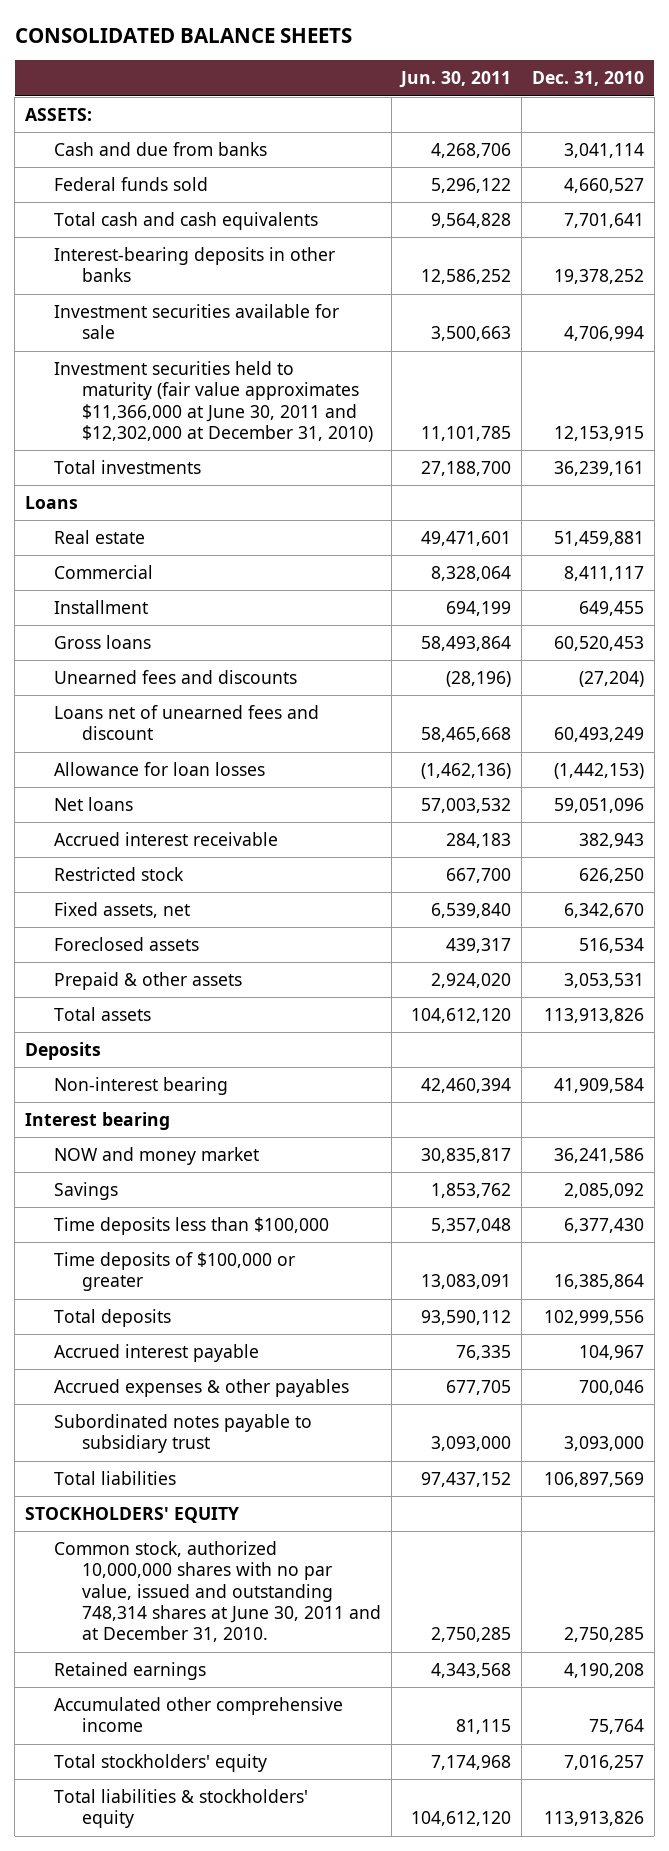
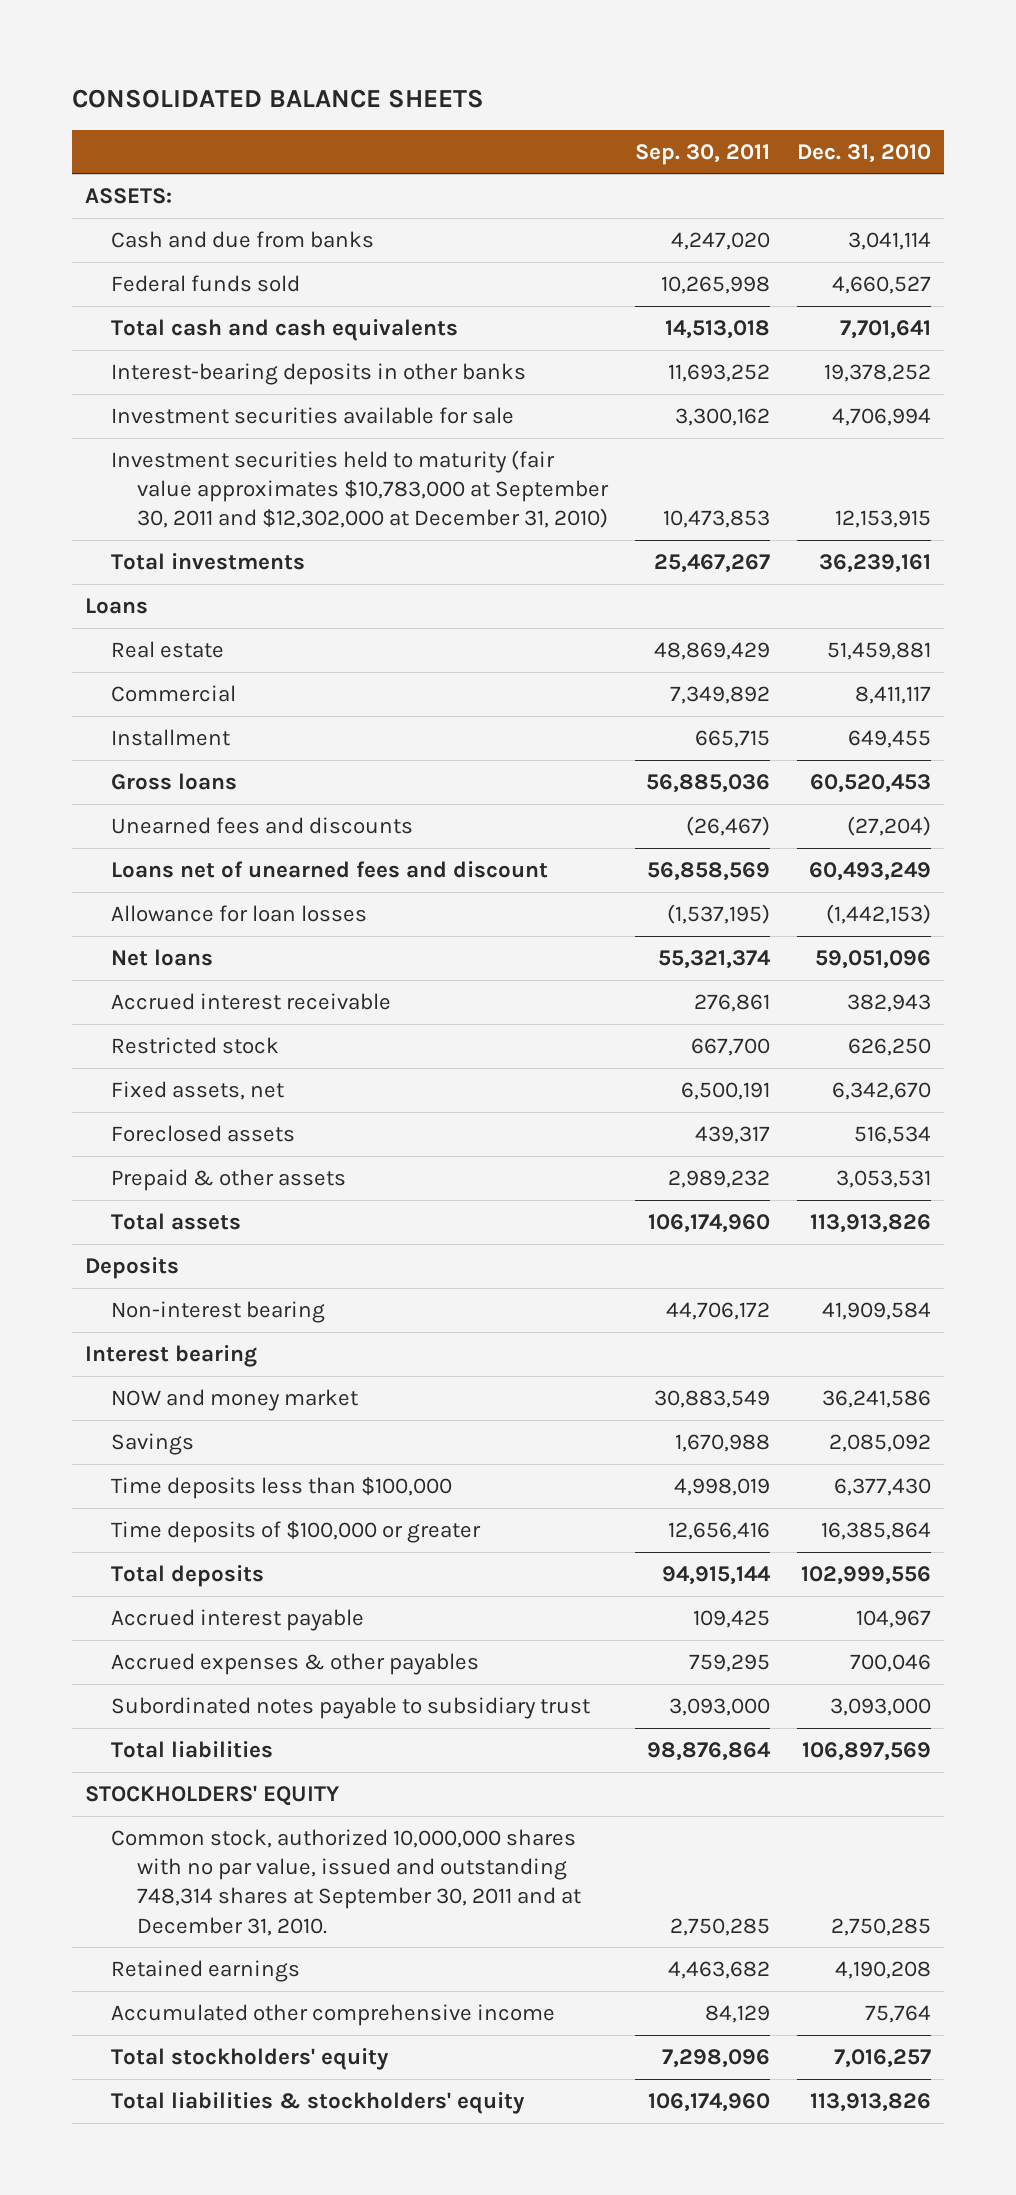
- | Jun. 30, 2011 | Dec. 31, 2010
+ | Sep. 30, 2011 | Dec. 31, 2010
- Investment securities held to maturity (fair value approximates $11,366,000 at June 30, 2011 and $12,302,000 at December 31, 2010) | 11,101,785 | 12,153,915
+ Investment securities held to maturity (fair value approximates $10,783,000 at September 30, 2011 and $12,302,000 at December 31, 2010) | 10,473,853 | 12,153,915
- Common stock, authorized 10,000,000 shares with no par value, issued and outstanding 748,314 shares at June 30, 2011 and at December 31, 2010. | 2,750,285 | 2,750,285
+ Common stock, authorized 10,000,000 shares with no par value, issued and outstanding 748,314 shares at September 30, 2011 and at December 31, 2010. | 2,750,285 | 2,750,285

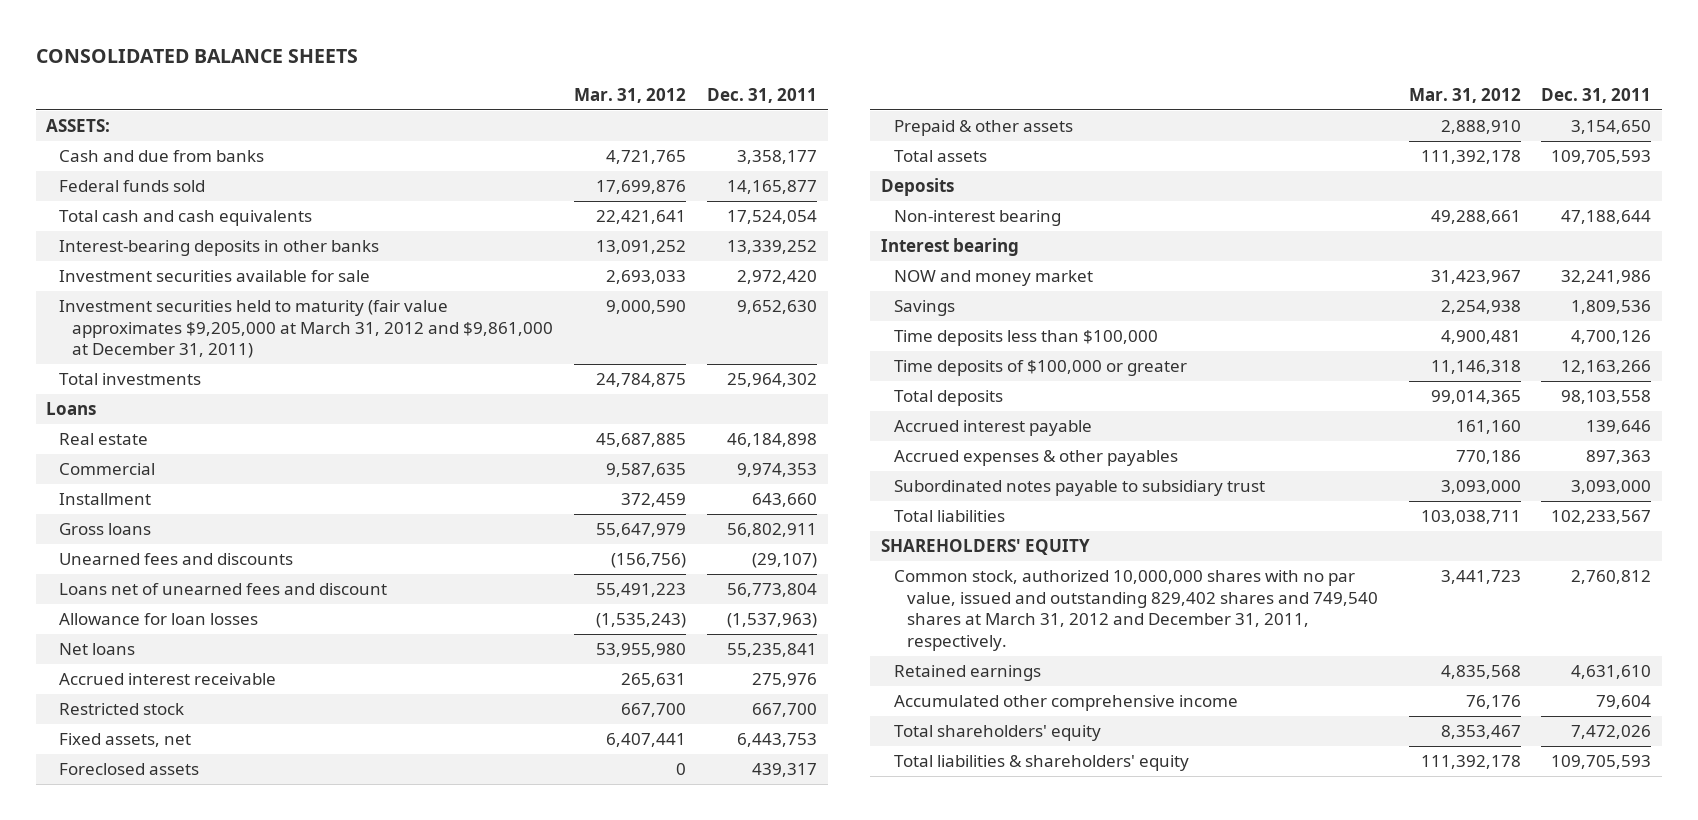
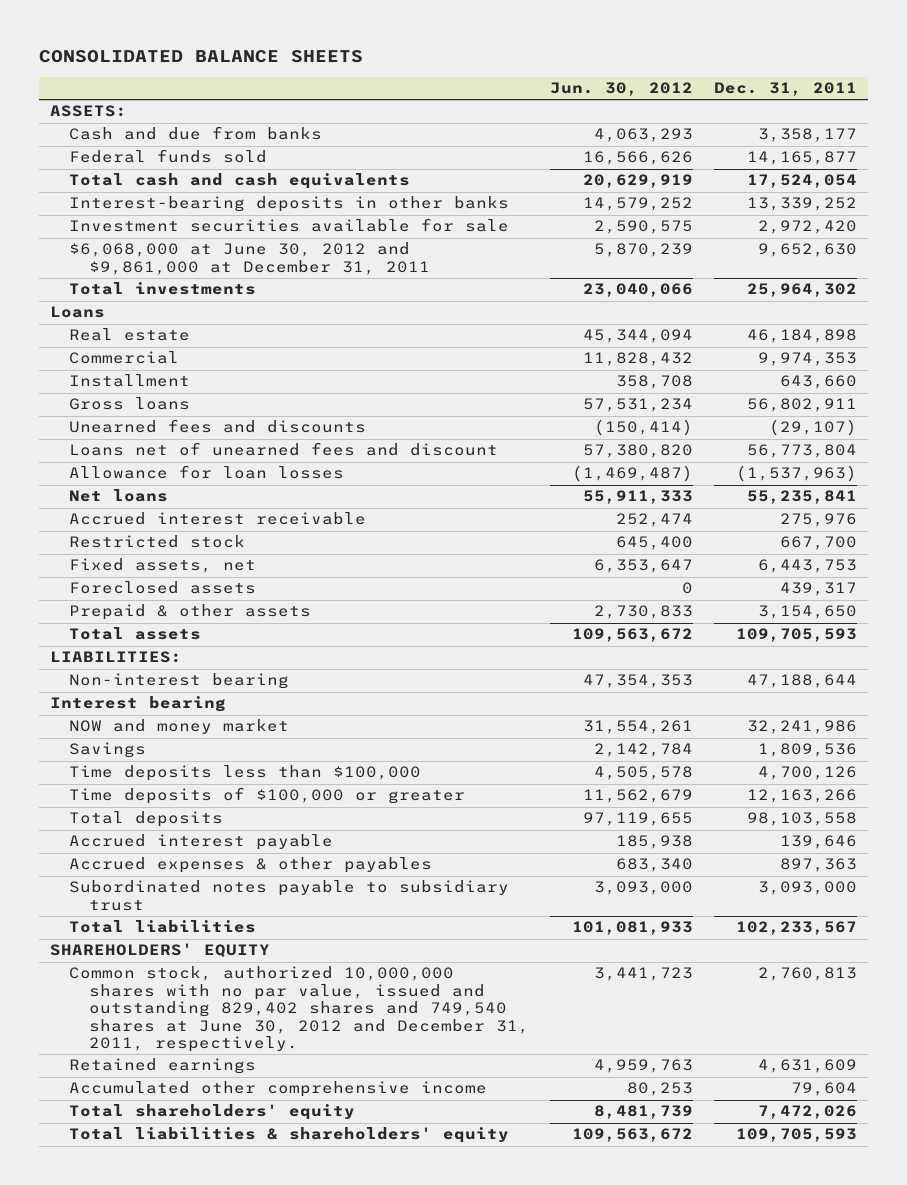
- | Mar. 31, 2012 | Dec. 31, 2011
+ | Jun. 30, 2012 | Dec. 31, 2011
- Investment securities held to maturity (fair value approximates $9,205,000 at March 31, 2012 and $9,861,000 at December 31, 2011) | 9,000,590 | 9,652,630
+ $6,068,000 at June 30, 2012 and $9,861,000 at December 31, 2011 | 5,870,239 | 9,652,630
- Deposits
+ LIABILITIES:
- Common stock, authorized 10,000,000 shares with no par value, issued and outstanding 829,402 shares and 749,540 shares at March 31, 2012 and December 31, 2011, respectively. | 3,441,723 | 2,760,812
- Retained earnings | 4,835,568 | 4,631,610
+ Common stock, authorized 10,000,000 shares with no par value, issued and outstanding 829,402 shares and 749,540 shares at June 30, 2012 and December 31, 2011, respectively. | 3,441,723 | 2,760,813
+ Retained earnings | 4,959,763 | 4,631,609

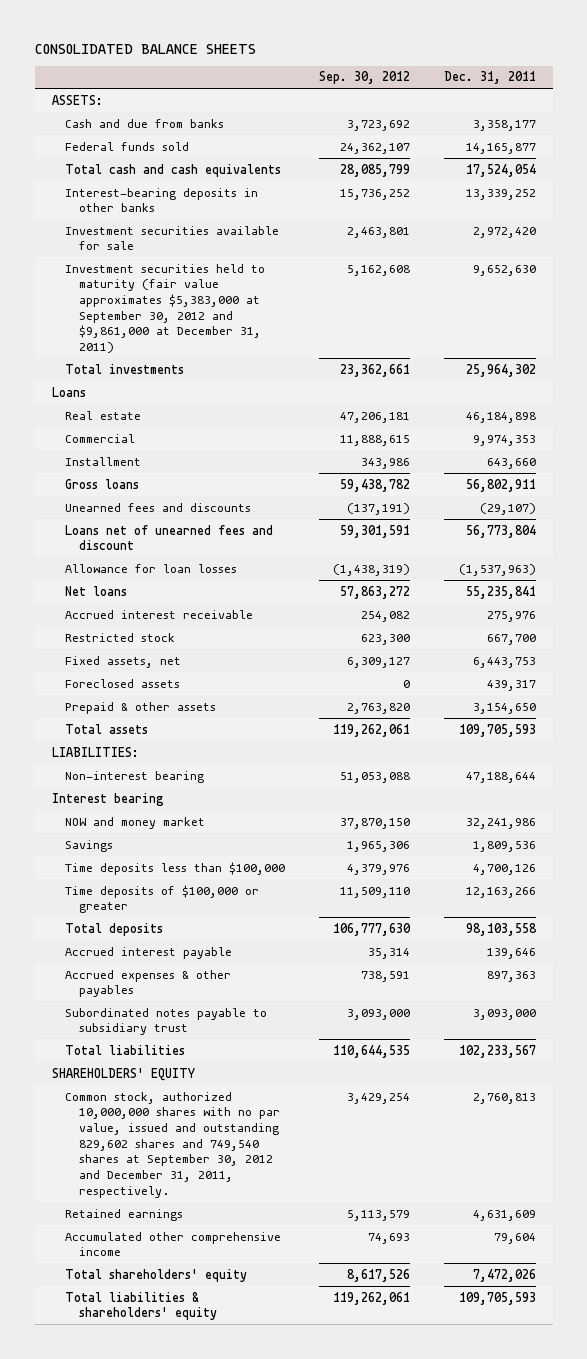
- | Jun. 30, 2012 | Dec. 31, 2011
+ | Sep. 30, 2012 | Dec. 31, 2011
- $6,068,000 at June 30, 2012 and $9,861,000 at December 31, 2011 | 5,870,239 | 9,652,630
+ Investment securities held to maturity (fair value approximates $5,383,000 at September 30, 2012 and $9,861,000 at December 31, 2011) | 5,162,608 | 9,652,630
- Common stock, authorized 10,000,000 shares with no par value, issued and outstanding 829,402 shares and 749,540 shares at June 30, 2012 and December 31, 2011, respectively. | 3,441,723 | 2,760,813
+ Common stock, authorized 10,000,000 shares with no par value, issued and outstanding 829,602 shares and 749,540 shares at September 30, 2012 and December 31, 2011, respectively. | 3,429,254 | 2,760,813

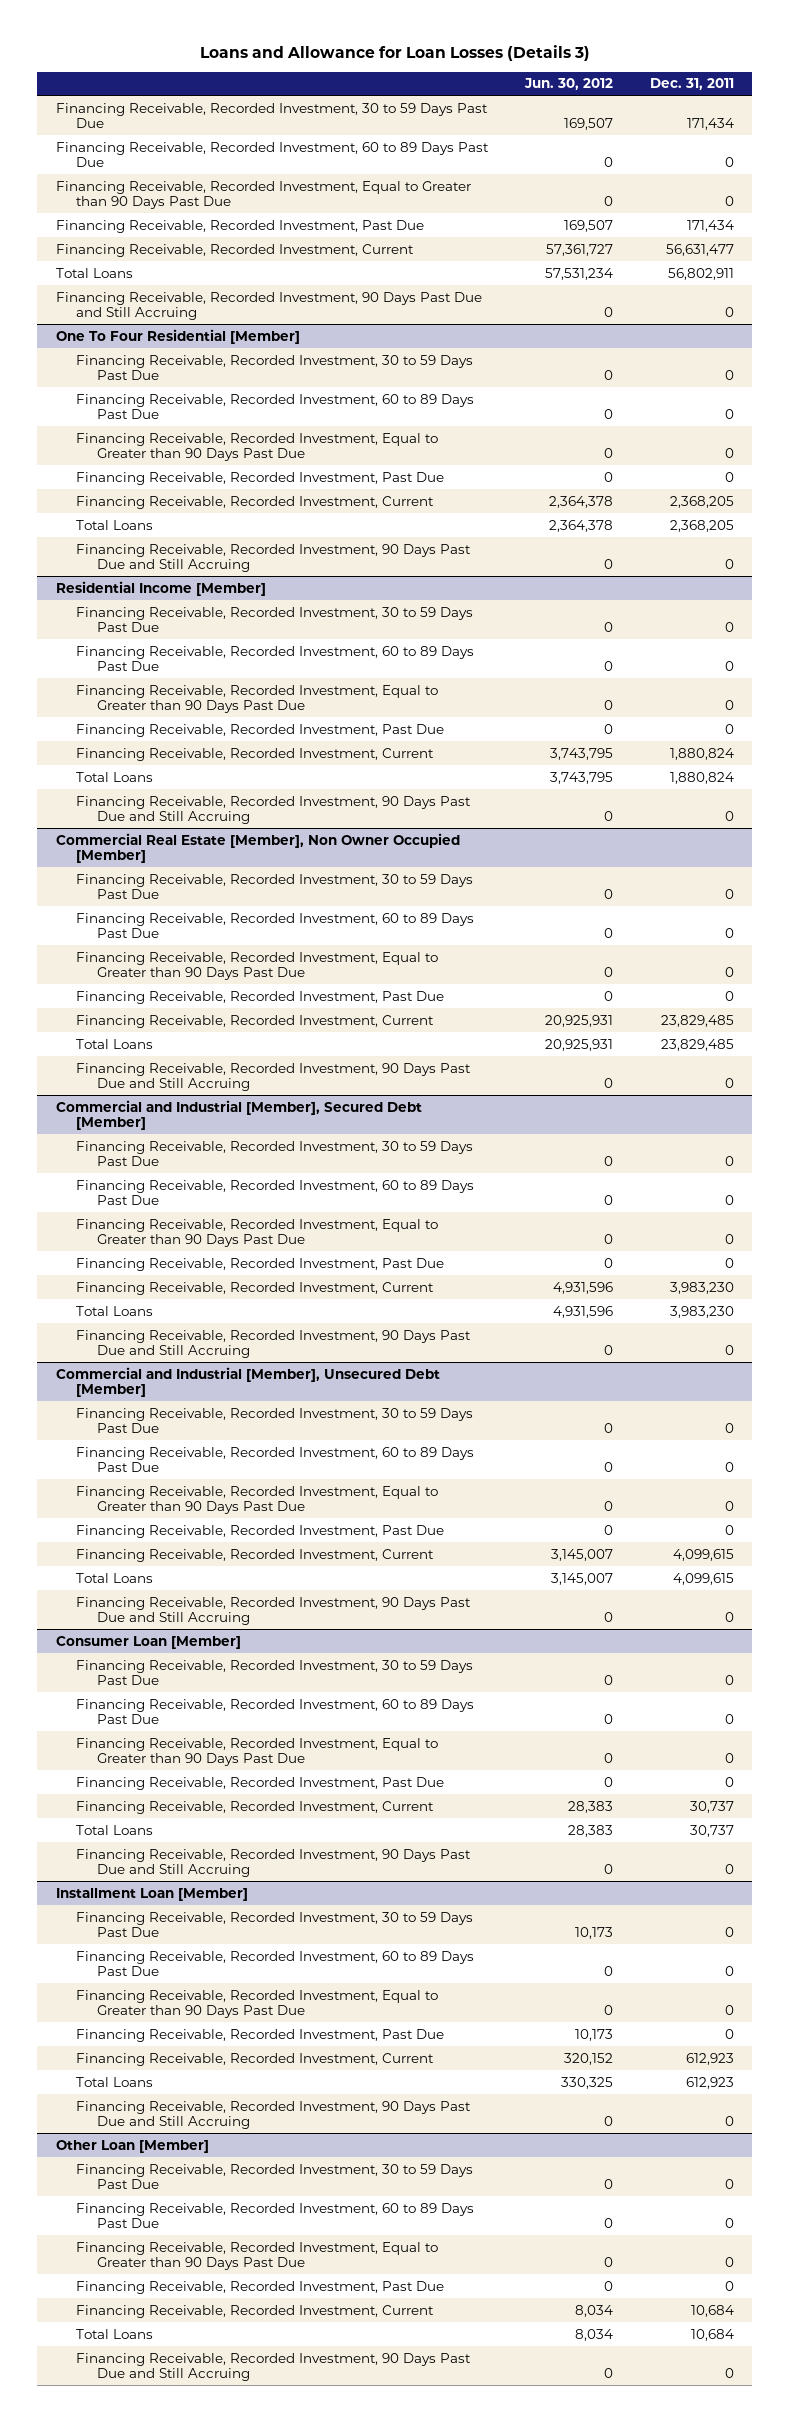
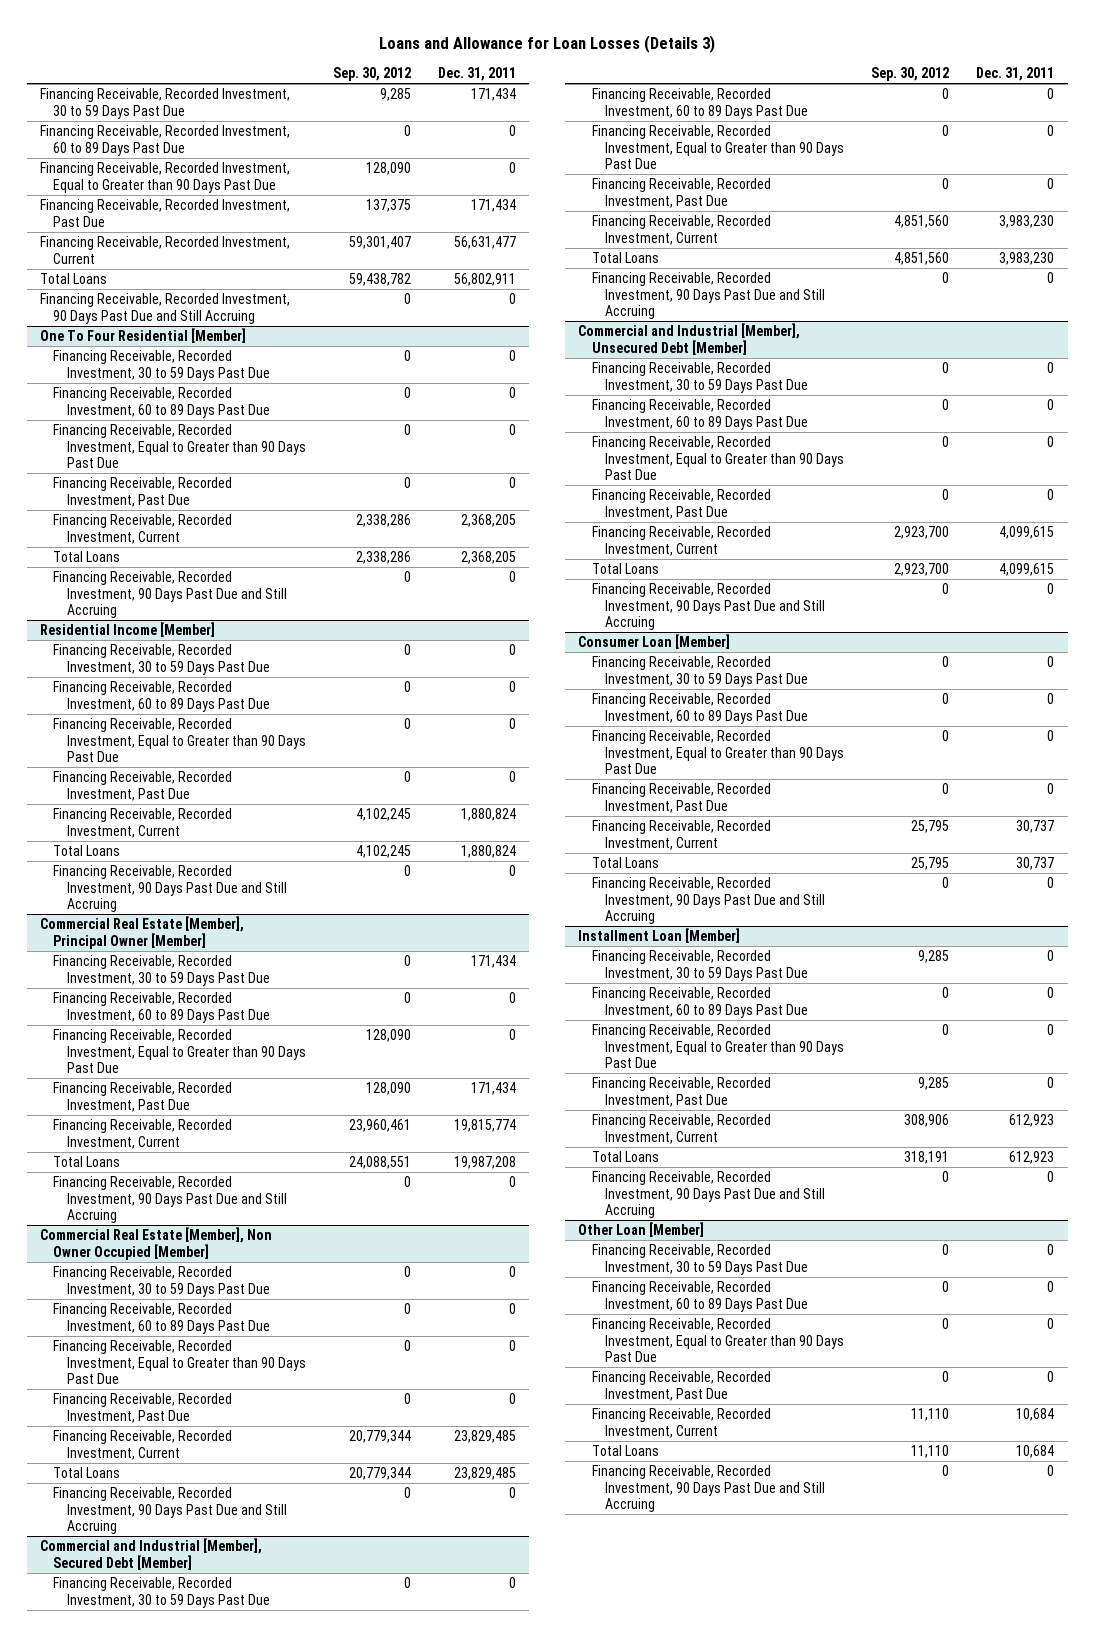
- | Jun. 30, 2012 | Dec. 31, 2011
+ | Sep. 30, 2012 | Dec. 31, 2011
+ Commercial Real Estate [Member], Principal Owner [Member]
+ Financing Receivable, Recorded Investment, 30 to 59 Days Past Due | 0 | 171,434
+ Financing Receivable, Recorded Investment, 60 to 89 Days Past Due | 0 | 0
+ Financing Receivable, Recorded Investment, Equal to Greater than 90 Days Past Due | 128,090 | 0
+ Financing Receivable, Recorded Investment, Past Due | 128,090 | 171,434
+ Financing Receivable, Recorded Investment, Current | 23,960,461 | 19,815,774
+ Total Loans | 24,088,551 | 19,987,208
+ Financing Receivable, Recorded Investment, 90 Days Past Due and Still Accruing | 0 | 0

